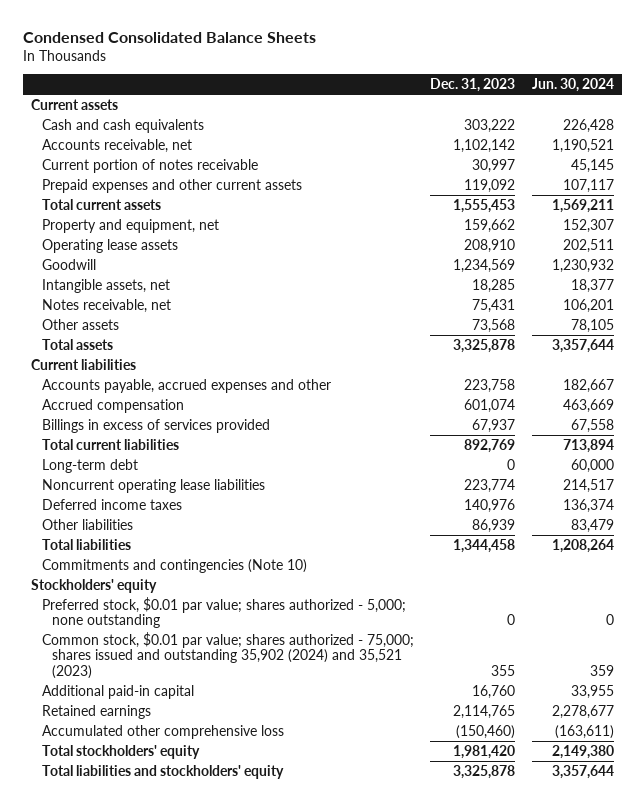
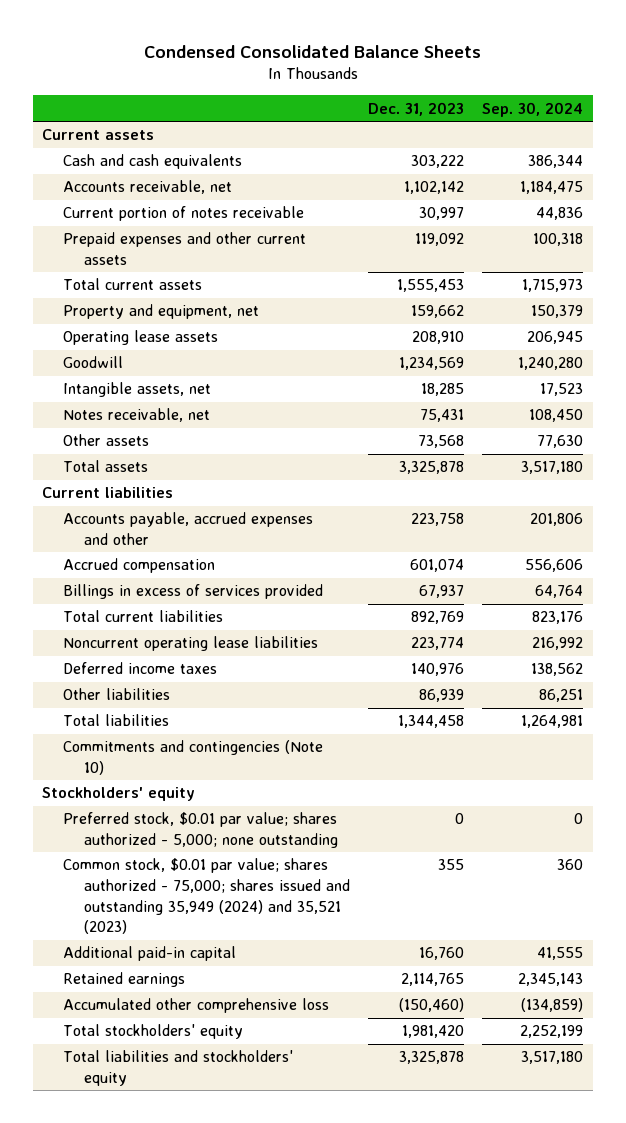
- | Dec. 31, 2023 | Jun. 30, 2024
+ | Dec. 31, 2023 | Sep. 30, 2024
- Long-term debt | 0 | 60,000
- Common stock, $0.01 par value; shares authorized - 75,000; shares issued and outstanding 35,902 (2024) and 35,521 (2023) | 355 | 359
+ Common stock, $0.01 par value; shares authorized - 75,000; shares issued and outstanding 35,949 (2024) and 35,521 (2023) | 355 | 360

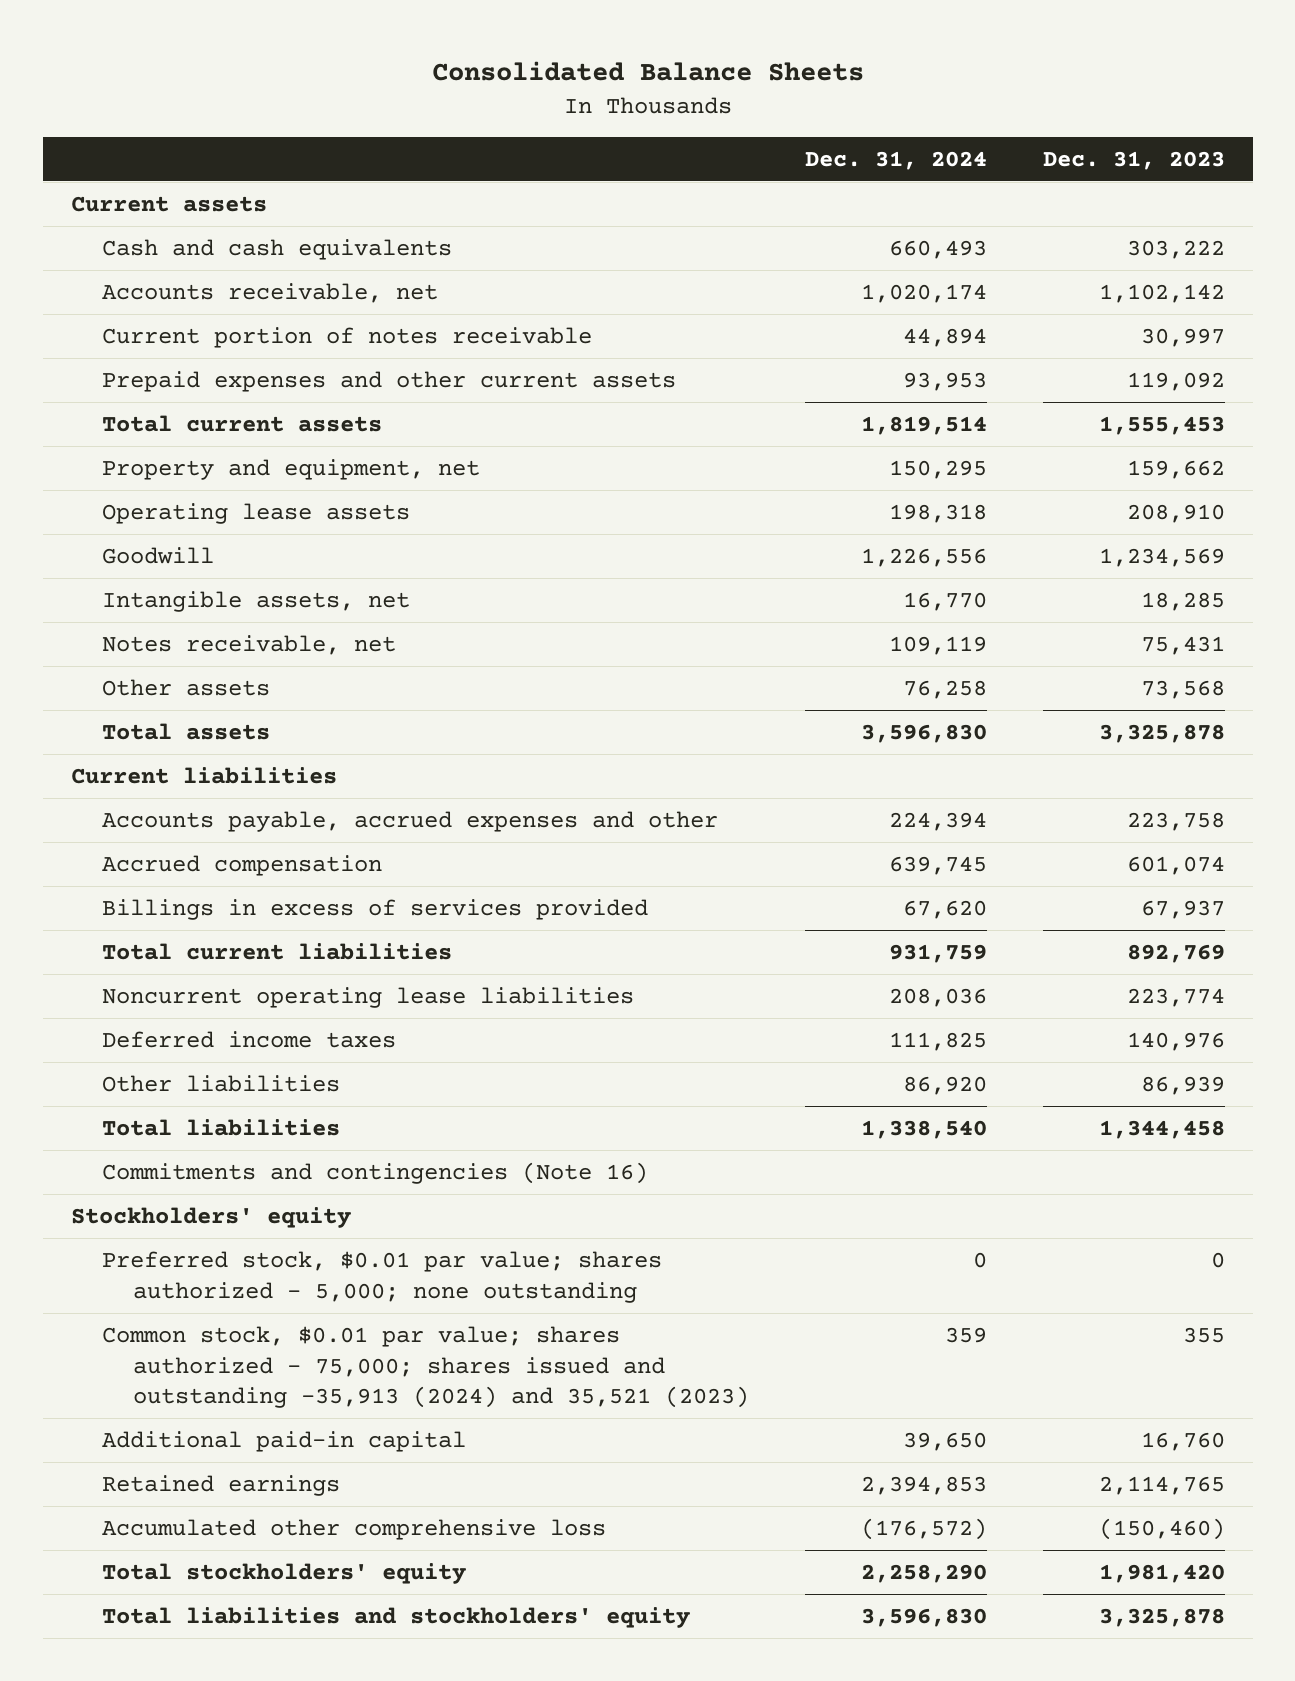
- Condensed Consolidated Balance Sheets
+ Consolidated Balance Sheets
- | Dec. 31, 2023 | Sep. 30, 2024
+ | Dec. 31, 2024 | Dec. 31, 2023
- Commitments and contingencies (Note 10)
+ Commitments and contingencies (Note 16)
- Common stock, $0.01 par value; shares authorized - 75,000; shares issued and outstanding 35,949 (2024) and 35,521 (2023) | 355 | 360
+ Common stock, $0.01 par value; shares authorized - 75,000; shares issued and outstanding -35,913 (2024) and 35,521 (2023) | 359 | 355

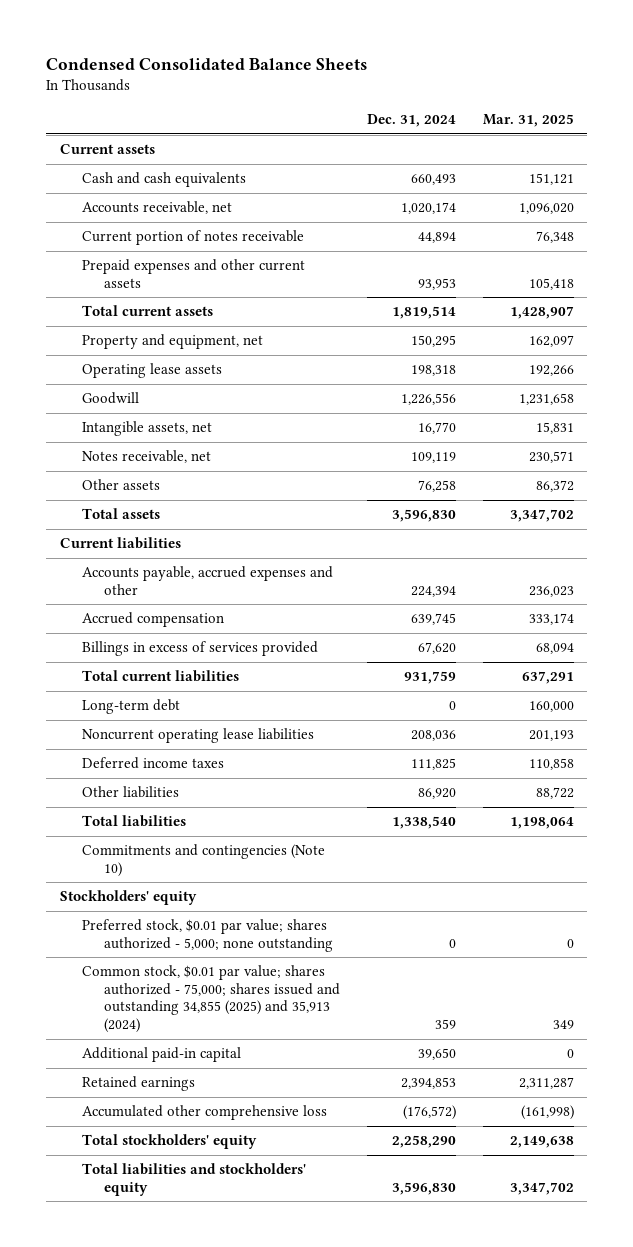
- Consolidated Balance Sheets
+ Condensed Consolidated Balance Sheets
- | Dec. 31, 2024 | Dec. 31, 2023
+ | Dec. 31, 2024 | Mar. 31, 2025
+ Long-term debt | 0 | 160,000
- Commitments and contingencies (Note 16)
+ Commitments and contingencies (Note 10)
- Common stock, $0.01 par value; shares authorized - 75,000; shares issued and outstanding -35,913 (2024) and 35,521 (2023) | 359 | 355
+ Common stock, $0.01 par value; shares authorized - 75,000; shares issued and outstanding 34,855 (2025) and 35,913 (2024) | 359 | 349

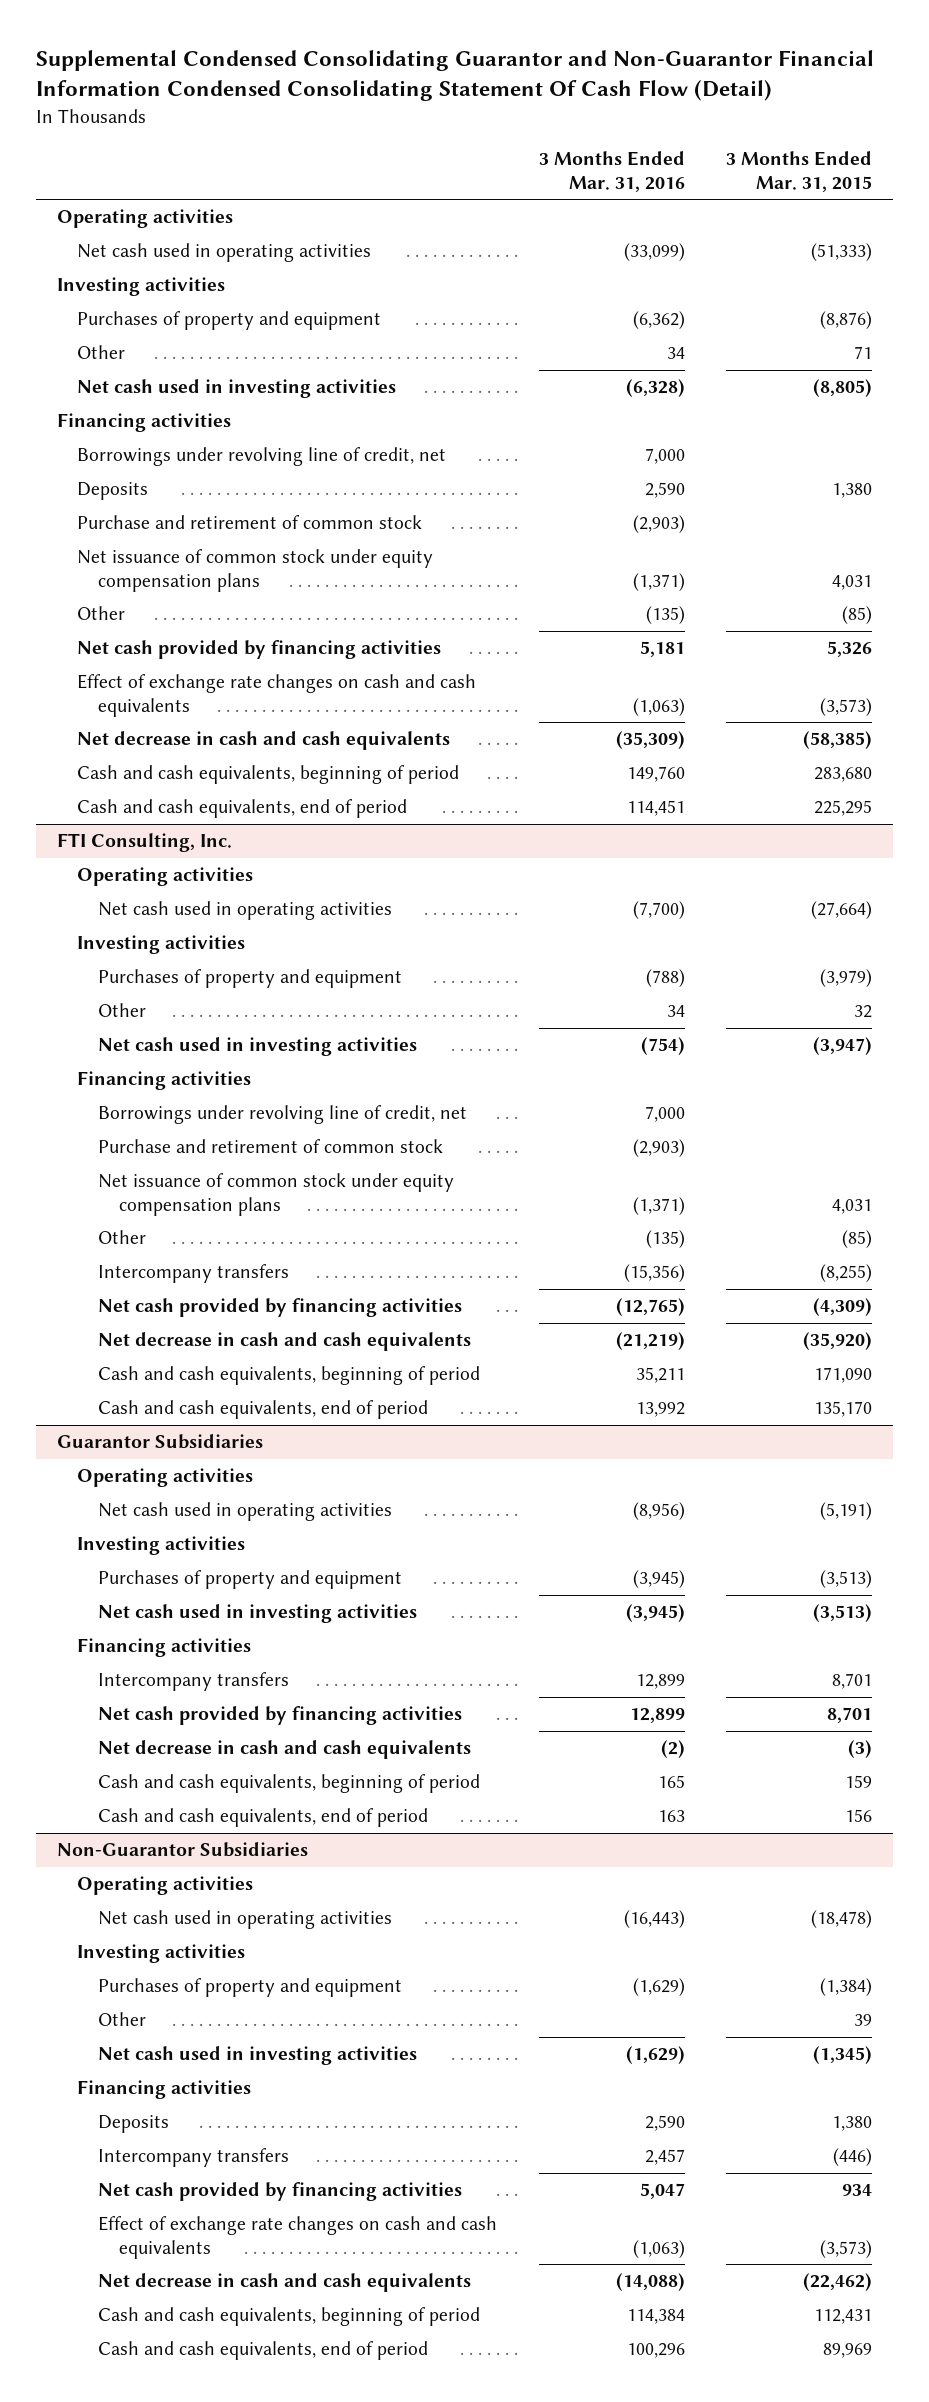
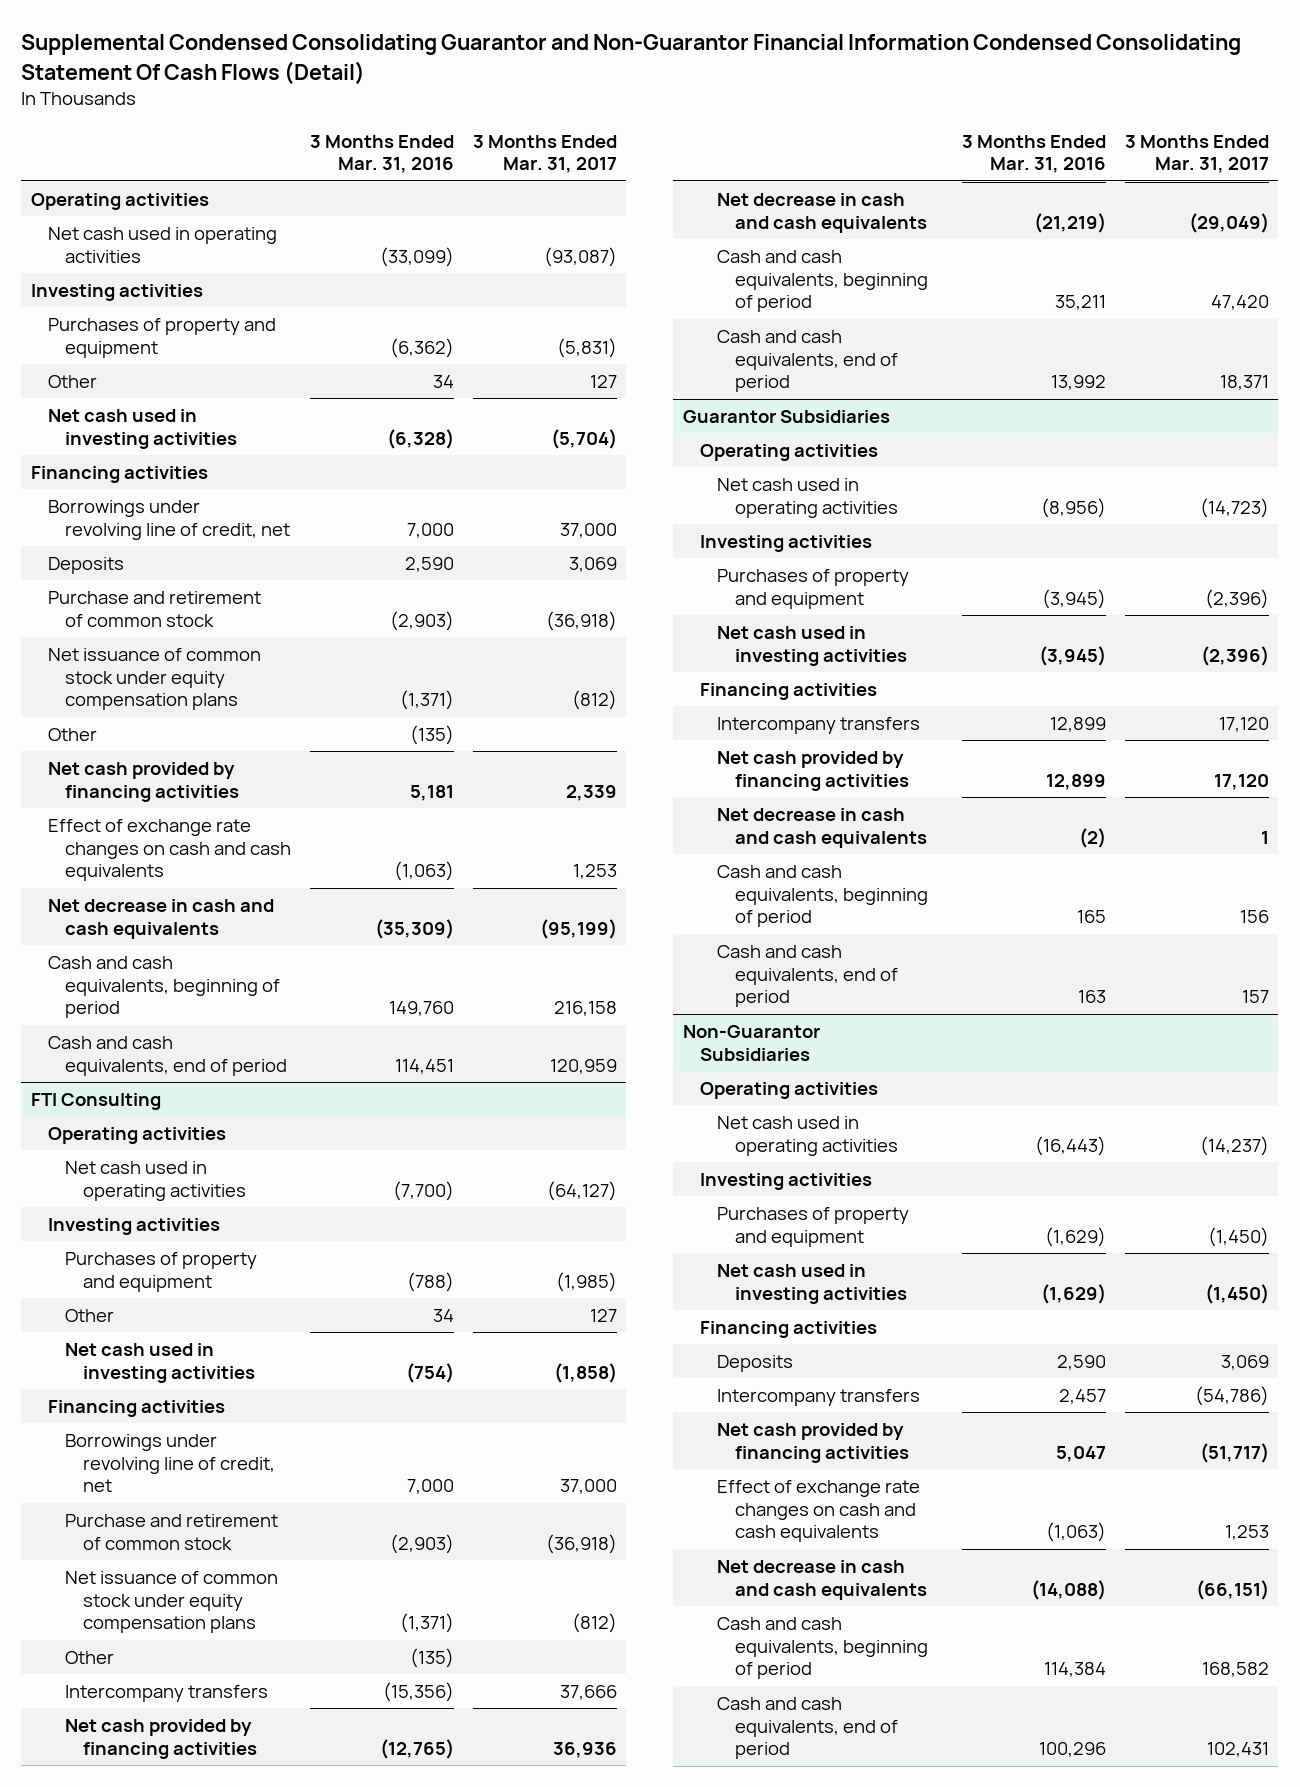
- Supplemental Condensed Consolidating Guarantor and Non-Guarantor Financial Information Condensed Consolidating Statement Of Cash Flow (Detail)
+ Supplemental Condensed Consolidating Guarantor and Non-Guarantor Financial Information Condensed Consolidating Statement Of Cash Flows (Detail)
- | 3 Months Ended Mar. 31, 2016 | 3 Months Ended Mar. 31, 2015
+ | 3 Months Ended Mar. 31, 2016 | 3 Months Ended Mar. 31, 2017
- FTI Consulting, Inc.
+ FTI Consulting
@ Non-Guarantor Subsidiaries
- Other | | 39

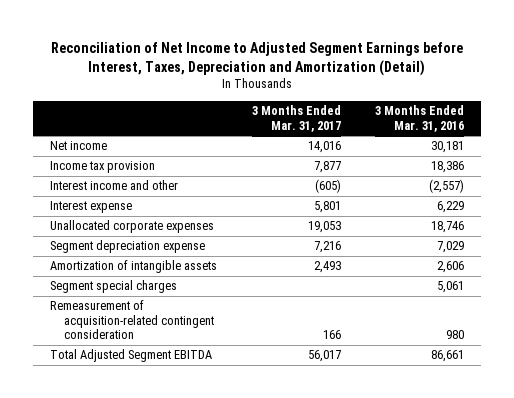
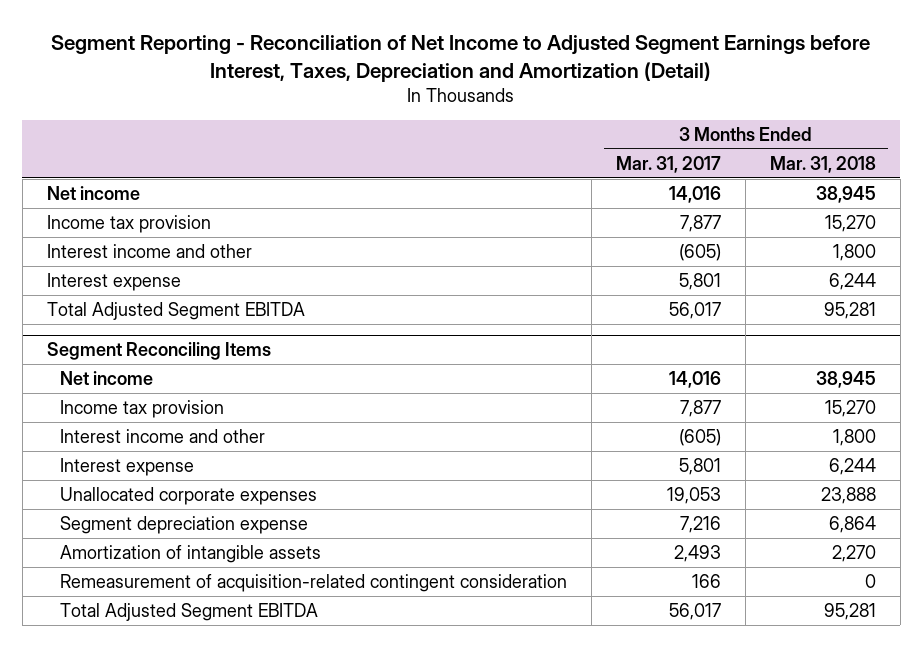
- Reconciliation of Net Income to Adjusted Segment Earnings before Interest, Taxes, Depreciation and Amortization (Detail)
+ Segment Reporting - Reconciliation of Net Income to Adjusted Segment Earnings before Interest, Taxes, Depreciation and Amortization (Detail)
- | 3 Months Ended Mar. 31, 2017 | 3 Months Ended Mar. 31, 2016
+ | 3 Months Ended Mar. 31, 2017 | 3 Months Ended Mar. 31, 2018
+ Total Adjusted Segment EBITDA | 56,017 | 95,281
+ Segment Reconciling Items
+ Net income | 14,016 | 38,945
+ Income tax provision | 7,877 | 15,270
+ Interest income and other | (605) | 1,800
+ Interest expense | 5,801 | 6,244
- Segment special charges | | 5,061

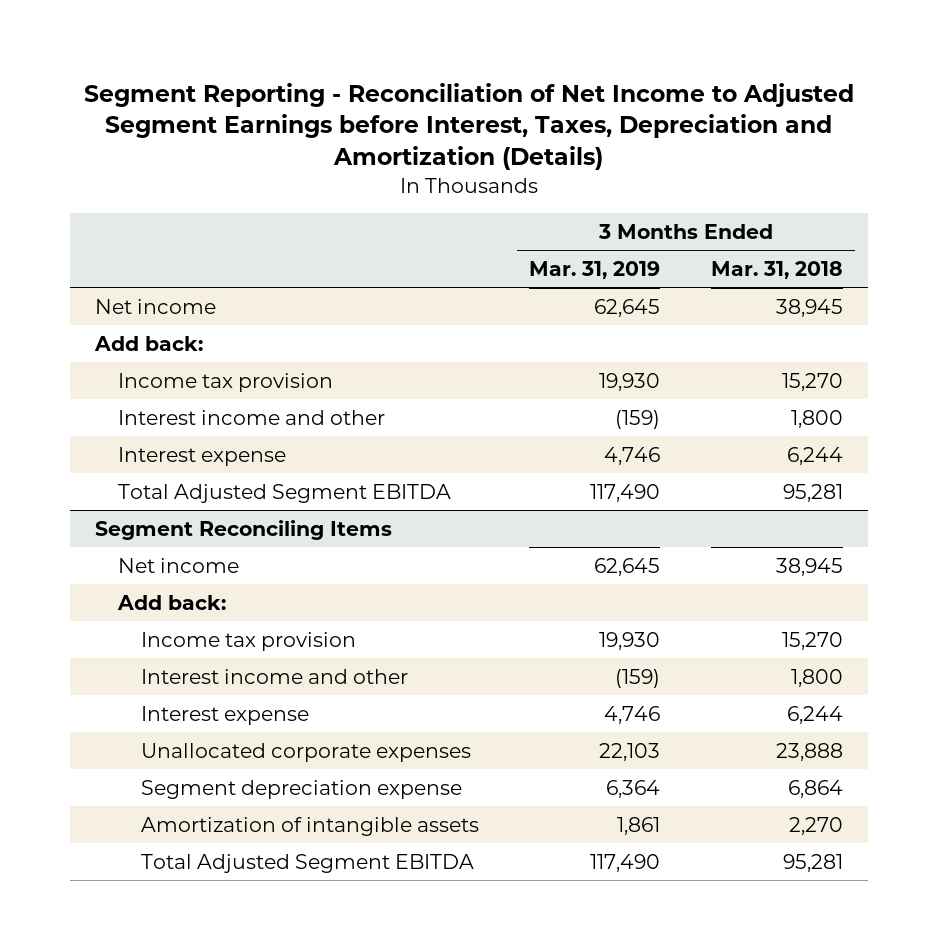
- Segment Reporting - Reconciliation of Net Income to Adjusted Segment Earnings before Interest, Taxes, Depreciation and Amortization (Detail)
+ Segment Reporting - Reconciliation of Net Income to Adjusted Segment Earnings before Interest, Taxes, Depreciation and Amortization (Details)
- | 3 Months Ended Mar. 31, 2017 | 3 Months Ended Mar. 31, 2018
+ | 3 Months Ended Mar. 31, 2019 | 3 Months Ended Mar. 31, 2018
+ Add back:
@ Segment Reconciling Items
+ Add back:
- Remeasurement of acquisition-related contingent consideration | 166 | 0

